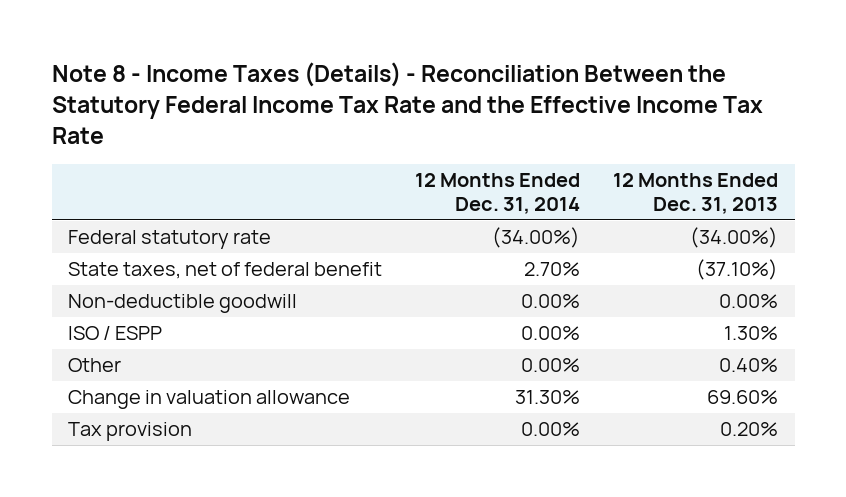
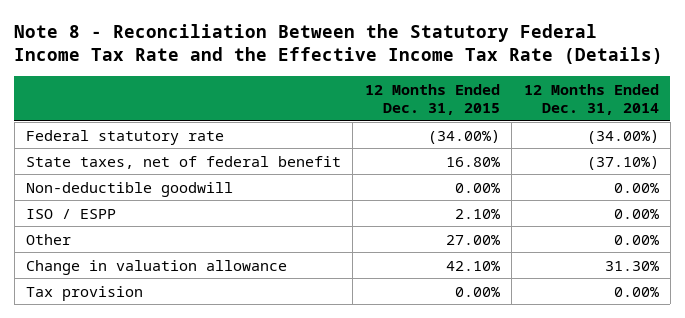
- Note 8 - Income Taxes (Details) - Reconciliation Between the Statutory Federal Income Tax Rate and the Effective Income Tax Rate
+ Note 8 - Reconciliation Between the Statutory Federal Income Tax Rate and the Effective Income Tax Rate (Details)
- | 12 Months Ended Dec. 31, 2014 | 12 Months Ended Dec. 31, 2013
+ | 12 Months Ended Dec. 31, 2015 | 12 Months Ended Dec. 31, 2014
- State taxes, net of federal benefit | 2.70% | (37.10%)
+ State taxes, net of federal benefit | 16.80% | (37.10%)

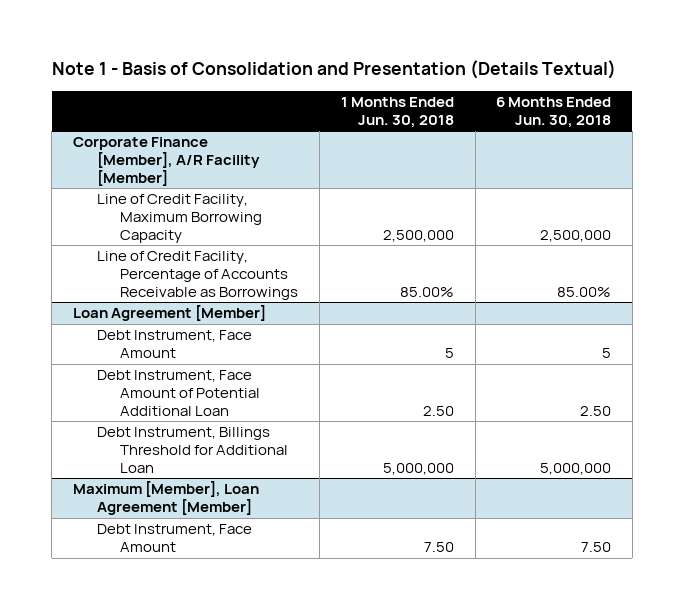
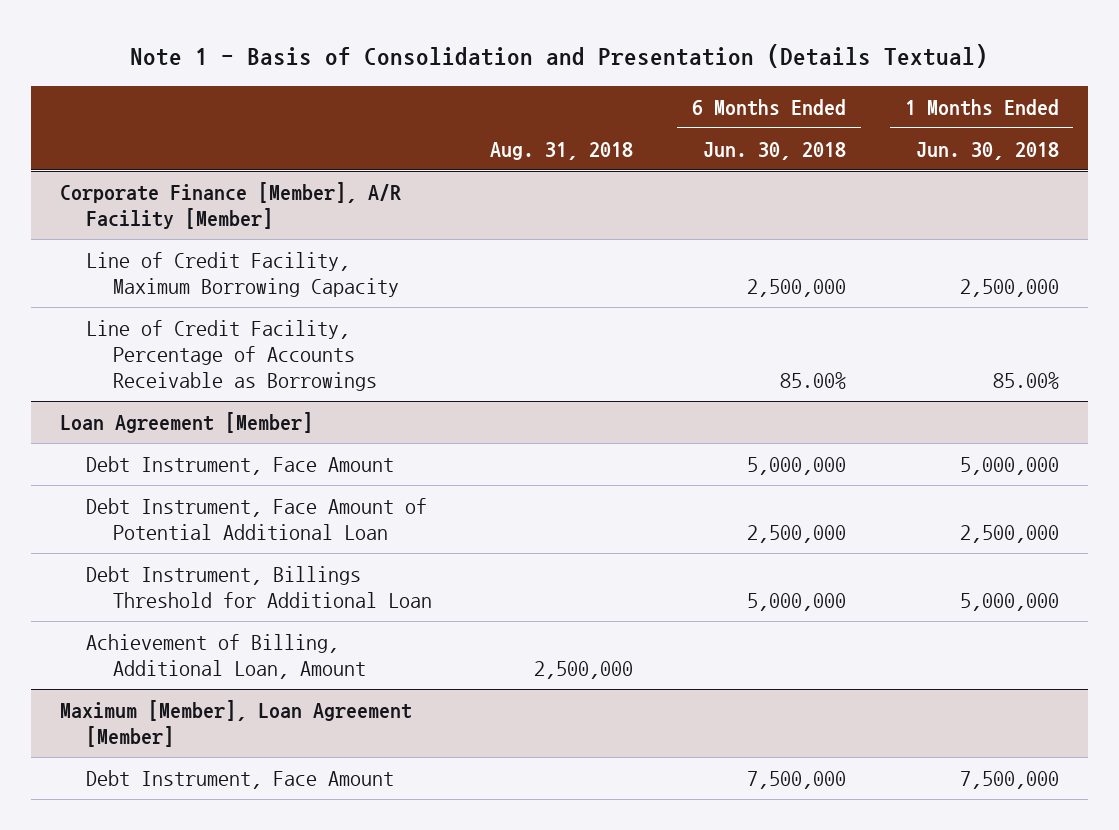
- | 1 Months Ended Jun. 30, 2018 | 6 Months Ended Jun. 30, 2018
+ | Aug. 31, 2018 | 6 Months Ended Jun. 30, 2018 | 1 Months Ended Jun. 30, 2018
@ Loan Agreement [Member]
- Debt Instrument, Face Amount | 5 | 5
- Debt Instrument, Face Amount of Potential Additional Loan | 2.50 | 2.50
+ Debt Instrument, Face Amount | | 5,000,000 | 5,000,000
+ Debt Instrument, Face Amount of Potential Additional Loan | | 2,500,000 | 2,500,000
+ Achievement of Billing, Additional Loan, Amount | 2,500,000 | |
@ Maximum [Member], Loan Agreement [Member]
- Debt Instrument, Face Amount | 7.50 | 7.50
+ Debt Instrument, Face Amount | | 7,500,000 | 7,500,000

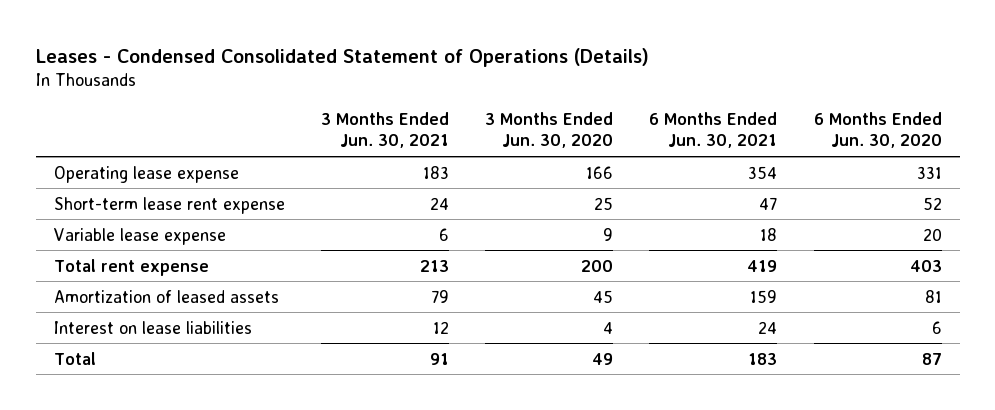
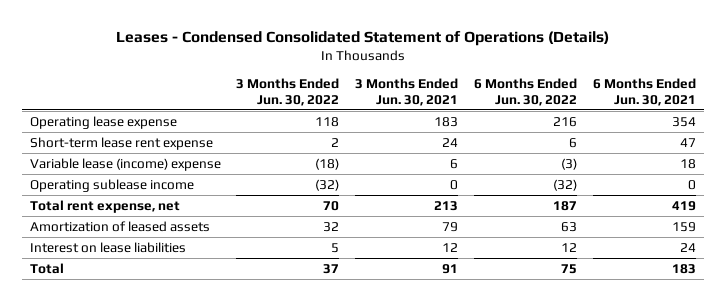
- | 3 Months Ended Jun. 30, 2021 | 3 Months Ended Jun. 30, 2020 | 6 Months Ended Jun. 30, 2021 | 6 Months Ended Jun. 30, 2020
+ | 3 Months Ended Jun. 30, 2022 | 3 Months Ended Jun. 30, 2021 | 6 Months Ended Jun. 30, 2022 | 6 Months Ended Jun. 30, 2021
- Variable lease expense | 6 | 9 | 18 | 20
- Total rent expense | 213 | 200 | 419 | 403
+ Variable lease (income) expense | (18) | 6 | (3) | 18
+ Operating sublease income | (32) | 0 | (32) | 0
+ Total rent expense, net | 70 | 213 | 187 | 419

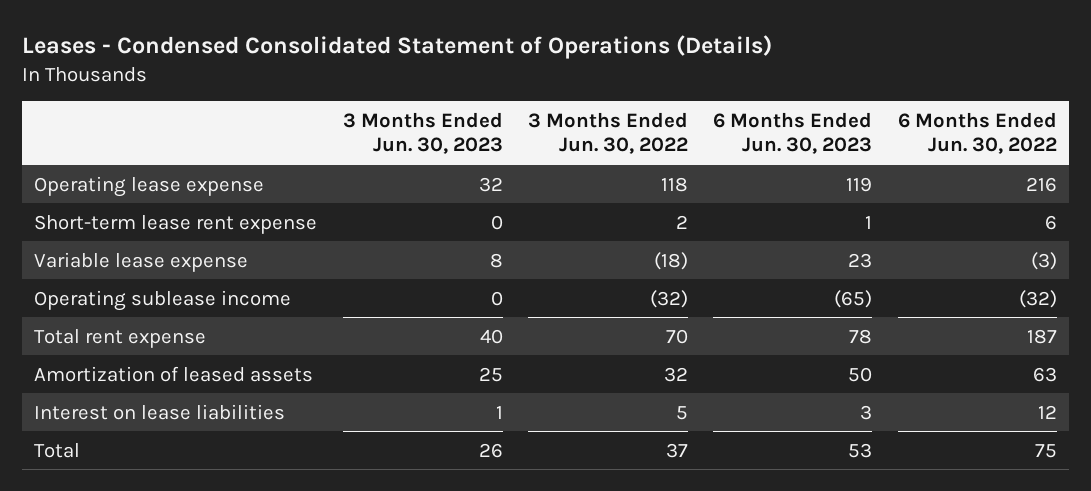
- | 3 Months Ended Jun. 30, 2022 | 3 Months Ended Jun. 30, 2021 | 6 Months Ended Jun. 30, 2022 | 6 Months Ended Jun. 30, 2021
+ | 3 Months Ended Jun. 30, 2023 | 3 Months Ended Jun. 30, 2022 | 6 Months Ended Jun. 30, 2023 | 6 Months Ended Jun. 30, 2022
- Variable lease (income) expense | (18) | 6 | (3) | 18
+ Variable lease expense | 8 | (18) | 23 | (3)
- Total rent expense, net | 70 | 213 | 187 | 419
+ Total rent expense | 40 | 70 | 78 | 187

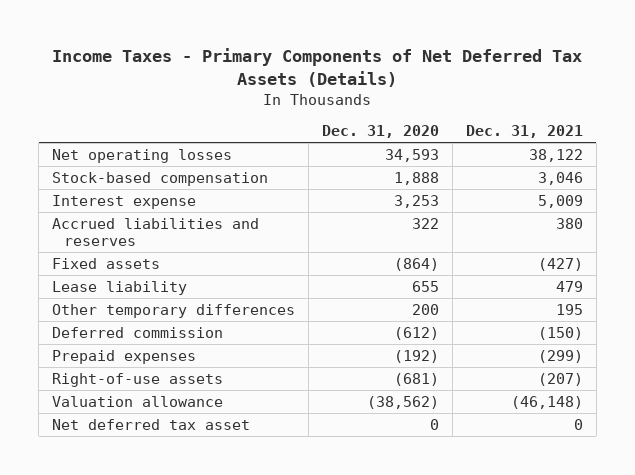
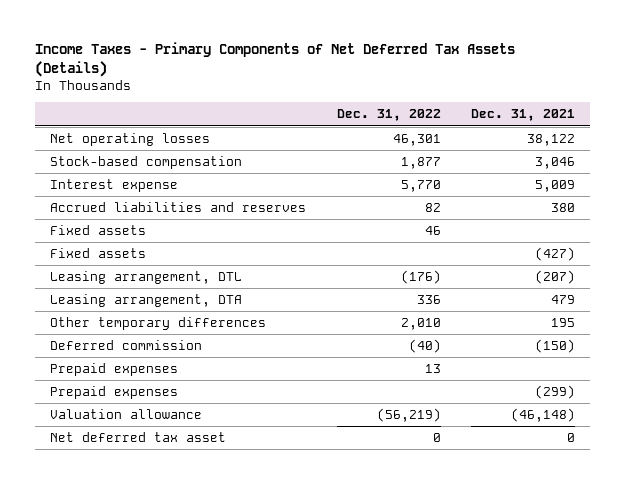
- | Dec. 31, 2020 | Dec. 31, 2021
+ | Dec. 31, 2022 | Dec. 31, 2021
+ Fixed assets | 46 |
- Lease liability | 655 | 479
+ Leasing arrangement, DTL | (176) | (207)
+ Leasing arrangement, DTA | 336 | 479
+ Prepaid expenses | 13 |
- Right-of-use assets | (681) | (207)

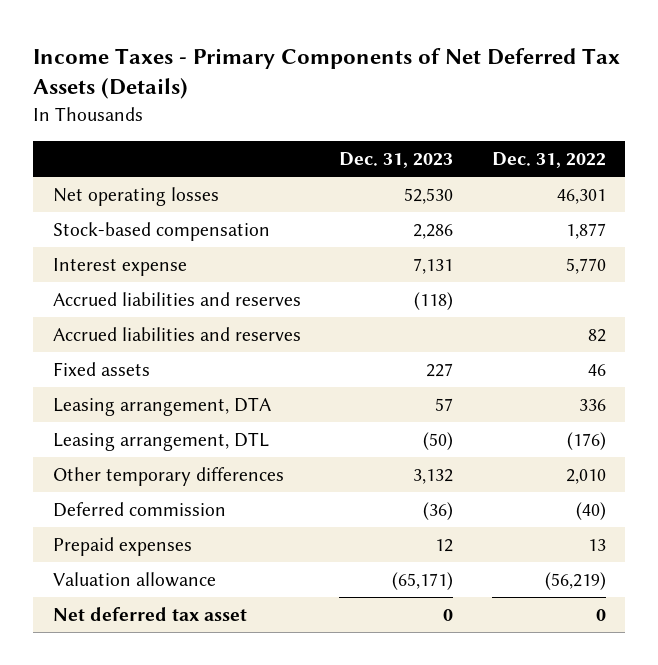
- | Dec. 31, 2022 | Dec. 31, 2021
+ | Dec. 31, 2023 | Dec. 31, 2022
+ Accrued liabilities and reserves | (118) |
- Fixed assets | | (427)
moved down: Leasing arrangement, DTL | (50) | (176)
- Prepaid expenses | | (299)

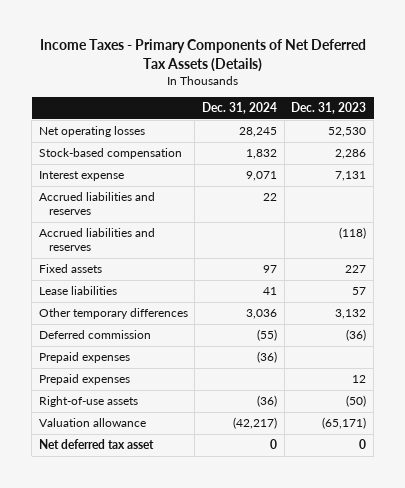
- | Dec. 31, 2023 | Dec. 31, 2022
+ | Dec. 31, 2024 | Dec. 31, 2023
moved down: Accrued liabilities and reserves | | (118)
- Leasing arrangement, DTA | 57 | 336
- Leasing arrangement, DTL | (50) | (176)
+ Lease liabilities | 41 | 57
+ Prepaid expenses | (36) |
+ Right-of-use assets | (36) | (50)

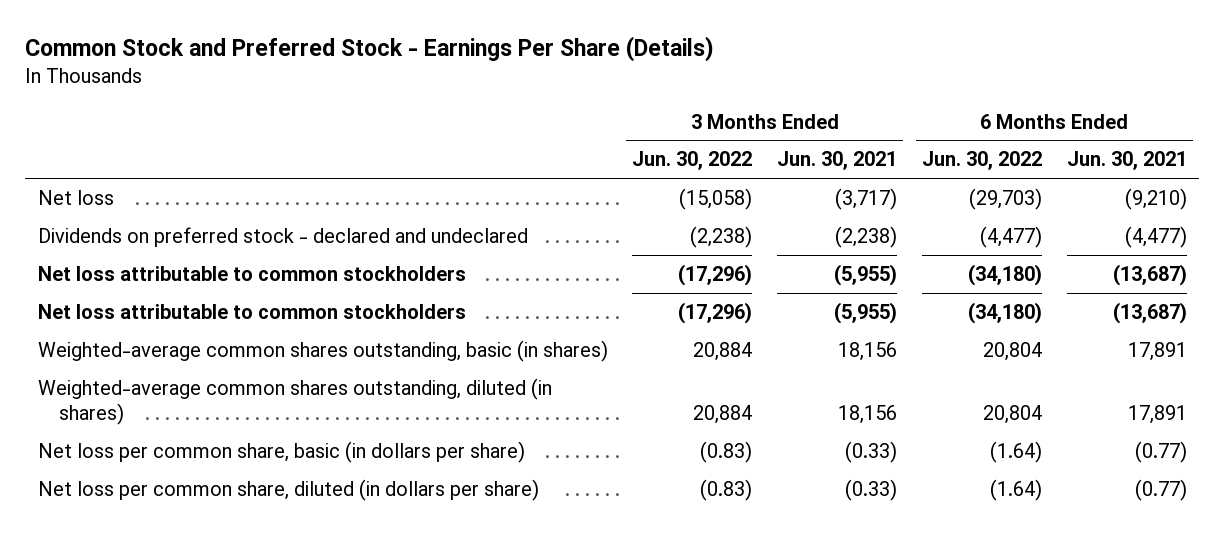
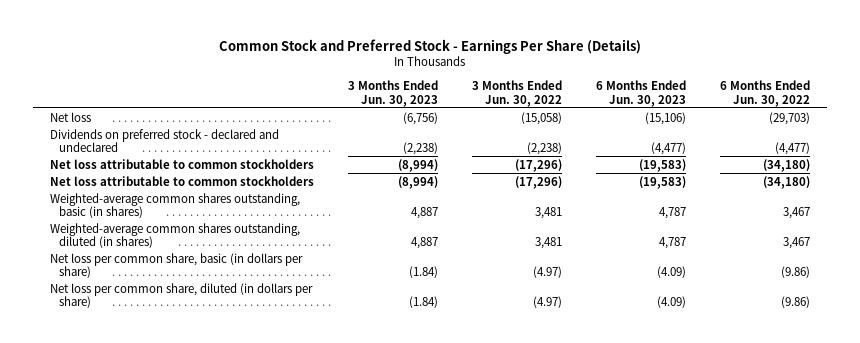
- | 3 Months Ended Jun. 30, 2022 | 3 Months Ended Jun. 30, 2021 | 6 Months Ended Jun. 30, 2022 | 6 Months Ended Jun. 30, 2021
+ | 3 Months Ended Jun. 30, 2023 | 3 Months Ended Jun. 30, 2022 | 6 Months Ended Jun. 30, 2023 | 6 Months Ended Jun. 30, 2022
- Weighted-average common shares outstanding, basic (in shares) | 20,884 | 18,156 | 20,804 | 17,891
- Weighted-average common shares outstanding, diluted (in shares) | 20,884 | 18,156 | 20,804 | 17,891
- Net loss per common share, basic (in dollars per share) | (0.83) | (0.33) | (1.64) | (0.77)
- Net loss per common share, diluted (in dollars per share) | (0.83) | (0.33) | (1.64) | (0.77)
+ Weighted-average common shares outstanding, basic (in shares) | 4,887 | 3,481 | 4,787 | 3,467
+ Weighted-average common shares outstanding, diluted (in shares) | 4,887 | 3,481 | 4,787 | 3,467
+ Net loss per common share, basic (in dollars per share) | (1.84) | (4.97) | (4.09) | (9.86)
+ Net loss per common share, diluted (in dollars per share) | (1.84) | (4.97) | (4.09) | (9.86)

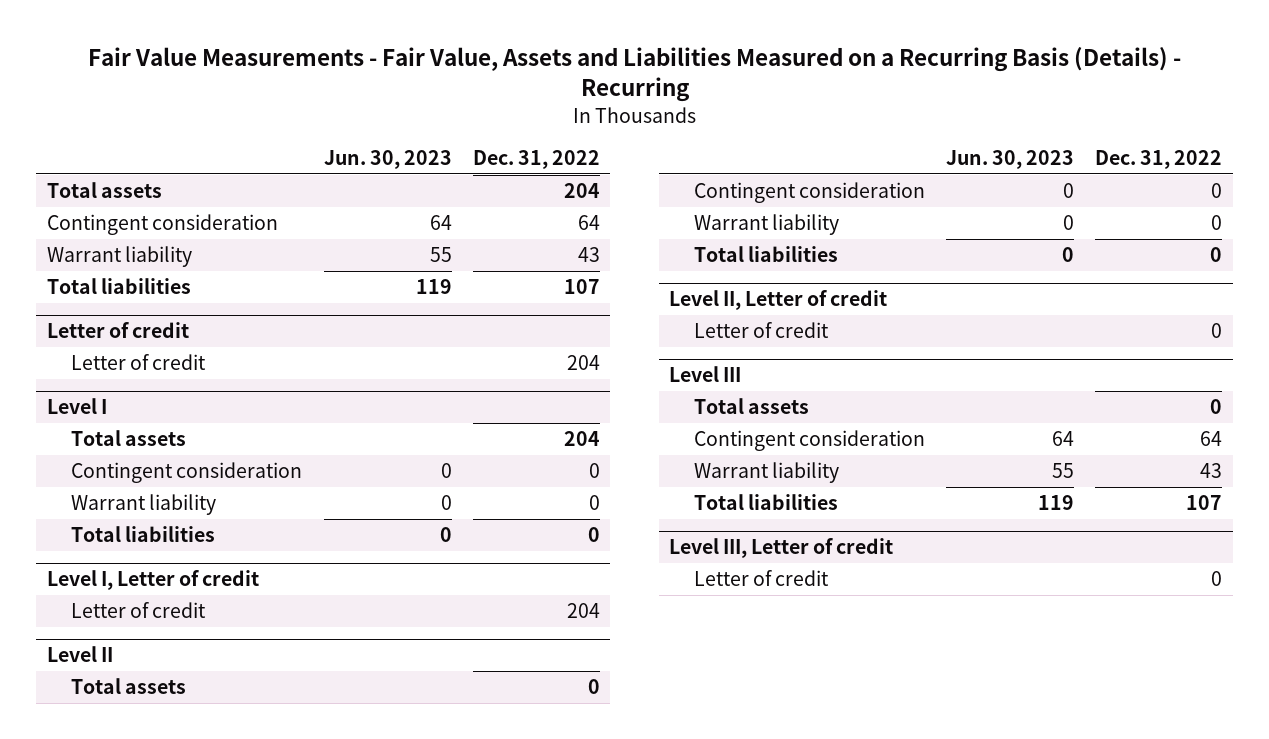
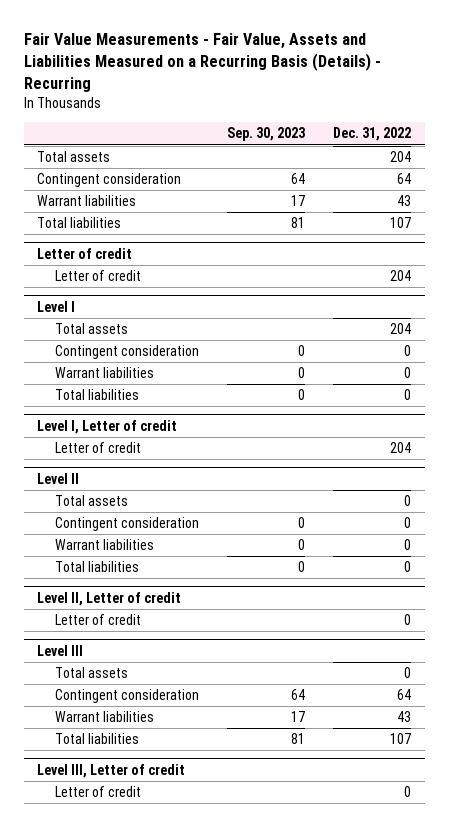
- | Jun. 30, 2023 | Dec. 31, 2022
+ | Sep. 30, 2023 | Dec. 31, 2022
- Warrant liability | 55 | 43
+ Warrant liabilities | 17 | 43
@ Level I
- Warrant liability | 0 | 0
+ Warrant liabilities | 0 | 0
@ Level II
- Warrant liability | 0 | 0
+ Warrant liabilities | 0 | 0
@ Level III
- Warrant liability | 55 | 43
+ Warrant liabilities | 17 | 43

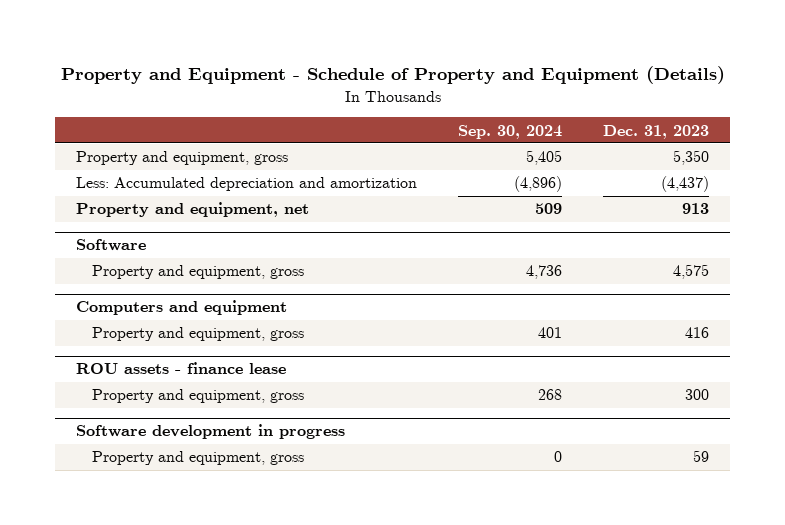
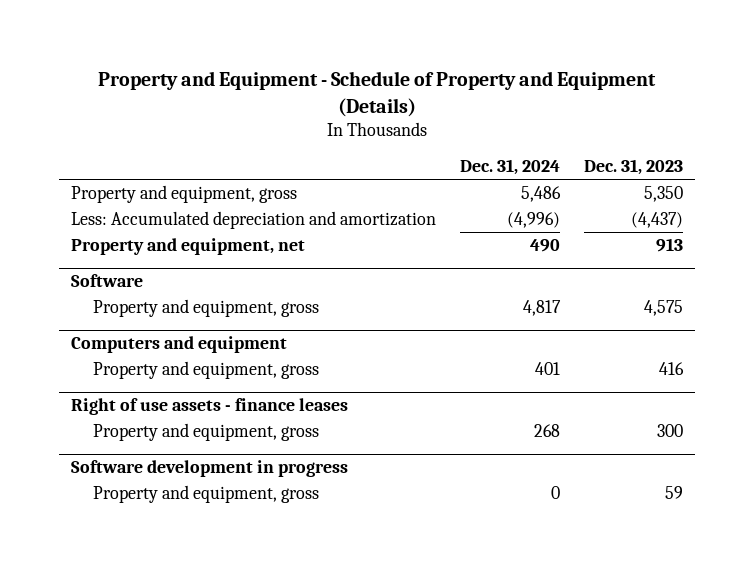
- | Sep. 30, 2024 | Dec. 31, 2023
+ | Dec. 31, 2024 | Dec. 31, 2023
- ROU assets - finance lease
+ Right of use assets - finance leases

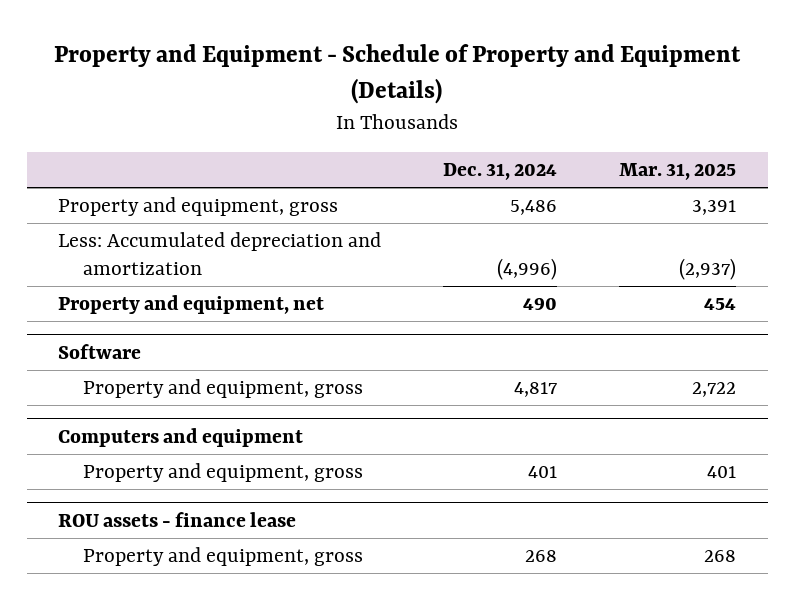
- | Dec. 31, 2024 | Dec. 31, 2023
+ | Dec. 31, 2024 | Mar. 31, 2025
- Right of use assets - finance leases
+ ROU assets - finance lease
- Software development in progress
- Property and equipment, gross | 0 | 59

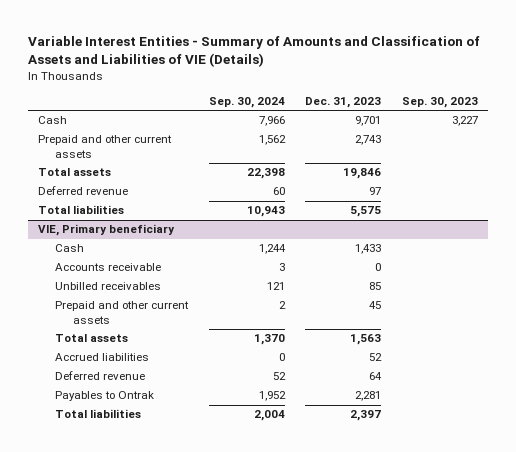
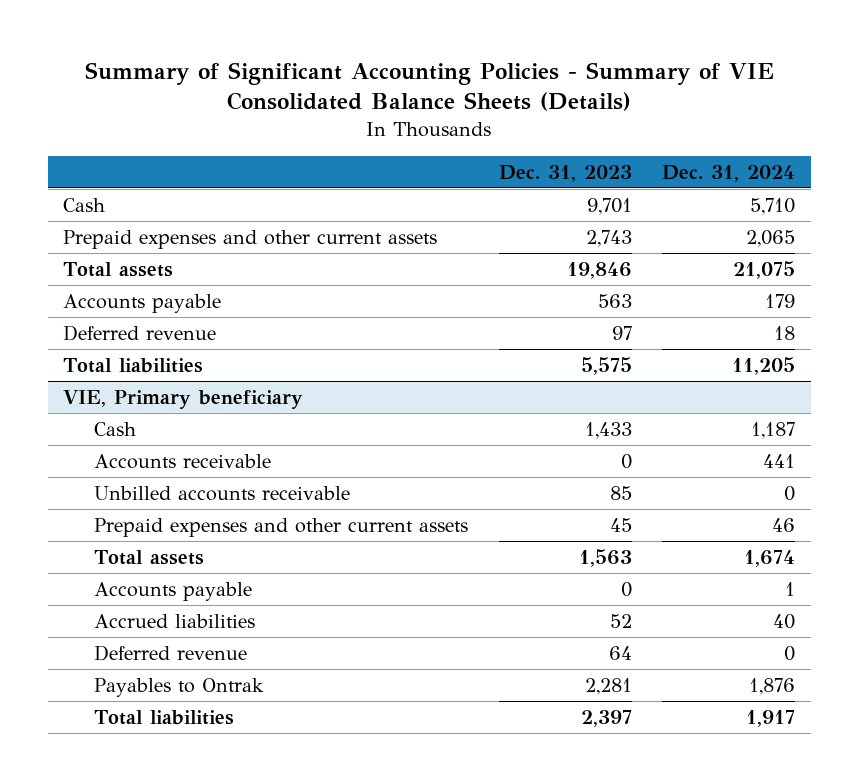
- Variable Interest Entities - Summary of Amounts and Classification of Assets and Liabilities of VIE (Details)
+ Summary of Significant Accounting Policies - Summary of VIE Consolidated Balance Sheets (Details)
- | Sep. 30, 2024 | Dec. 31, 2023 | Sep. 30, 2023
+ | Dec. 31, 2023 | Dec. 31, 2024
- Prepaid and other current assets | 1,562 | 2,743 |
+ Prepaid expenses and other current assets | 2,743 | 2,065
+ Accounts payable | 563 | 179
@ VIE, Primary beneficiary
- Unbilled receivables | 121 | 85 |
- Prepaid and other current assets | 2 | 45 |
+ Unbilled accounts receivable | 85 | 0
+ Prepaid expenses and other current assets | 45 | 46
+ Accounts payable | 0 | 1

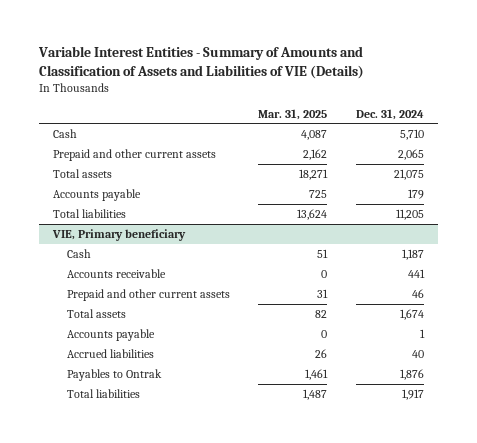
- Summary of Significant Accounting Policies - Summary of VIE Consolidated Balance Sheets (Details)
+ Variable Interest Entities - Summary of Amounts and Classification of Assets and Liabilities of VIE (Details)
- | Dec. 31, 2023 | Dec. 31, 2024
+ | Mar. 31, 2025 | Dec. 31, 2024
- Prepaid expenses and other current assets | 2,743 | 2,065
+ Prepaid and other current assets | 2,162 | 2,065
- Deferred revenue | 97 | 18
@ VIE, Primary beneficiary
- Unbilled accounts receivable | 85 | 0
- Prepaid expenses and other current assets | 45 | 46
+ Prepaid and other current assets | 31 | 46
- Deferred revenue | 64 | 0

